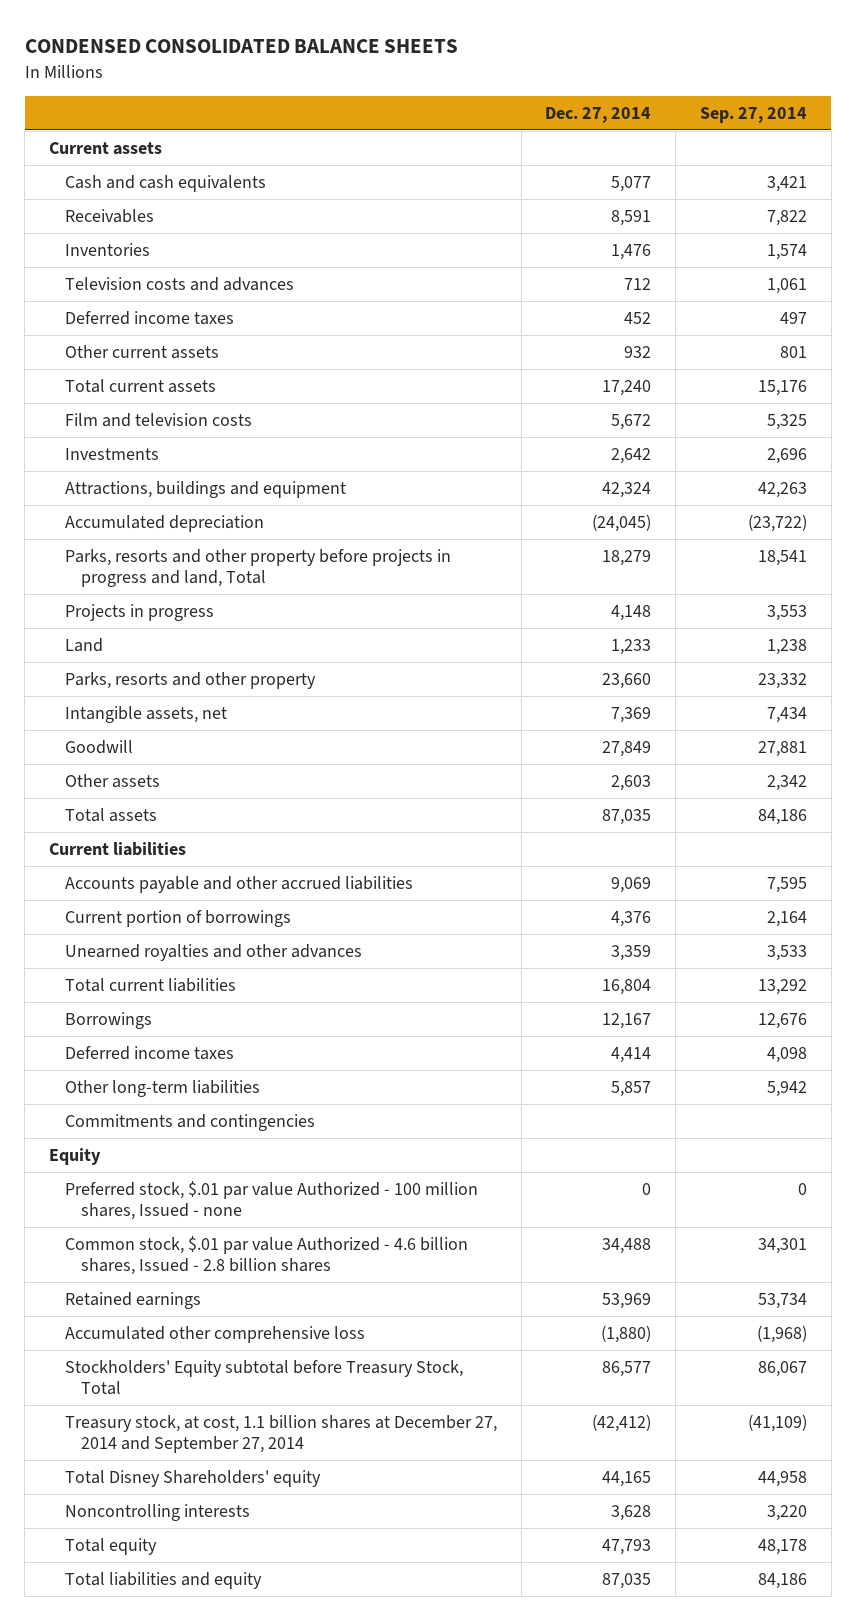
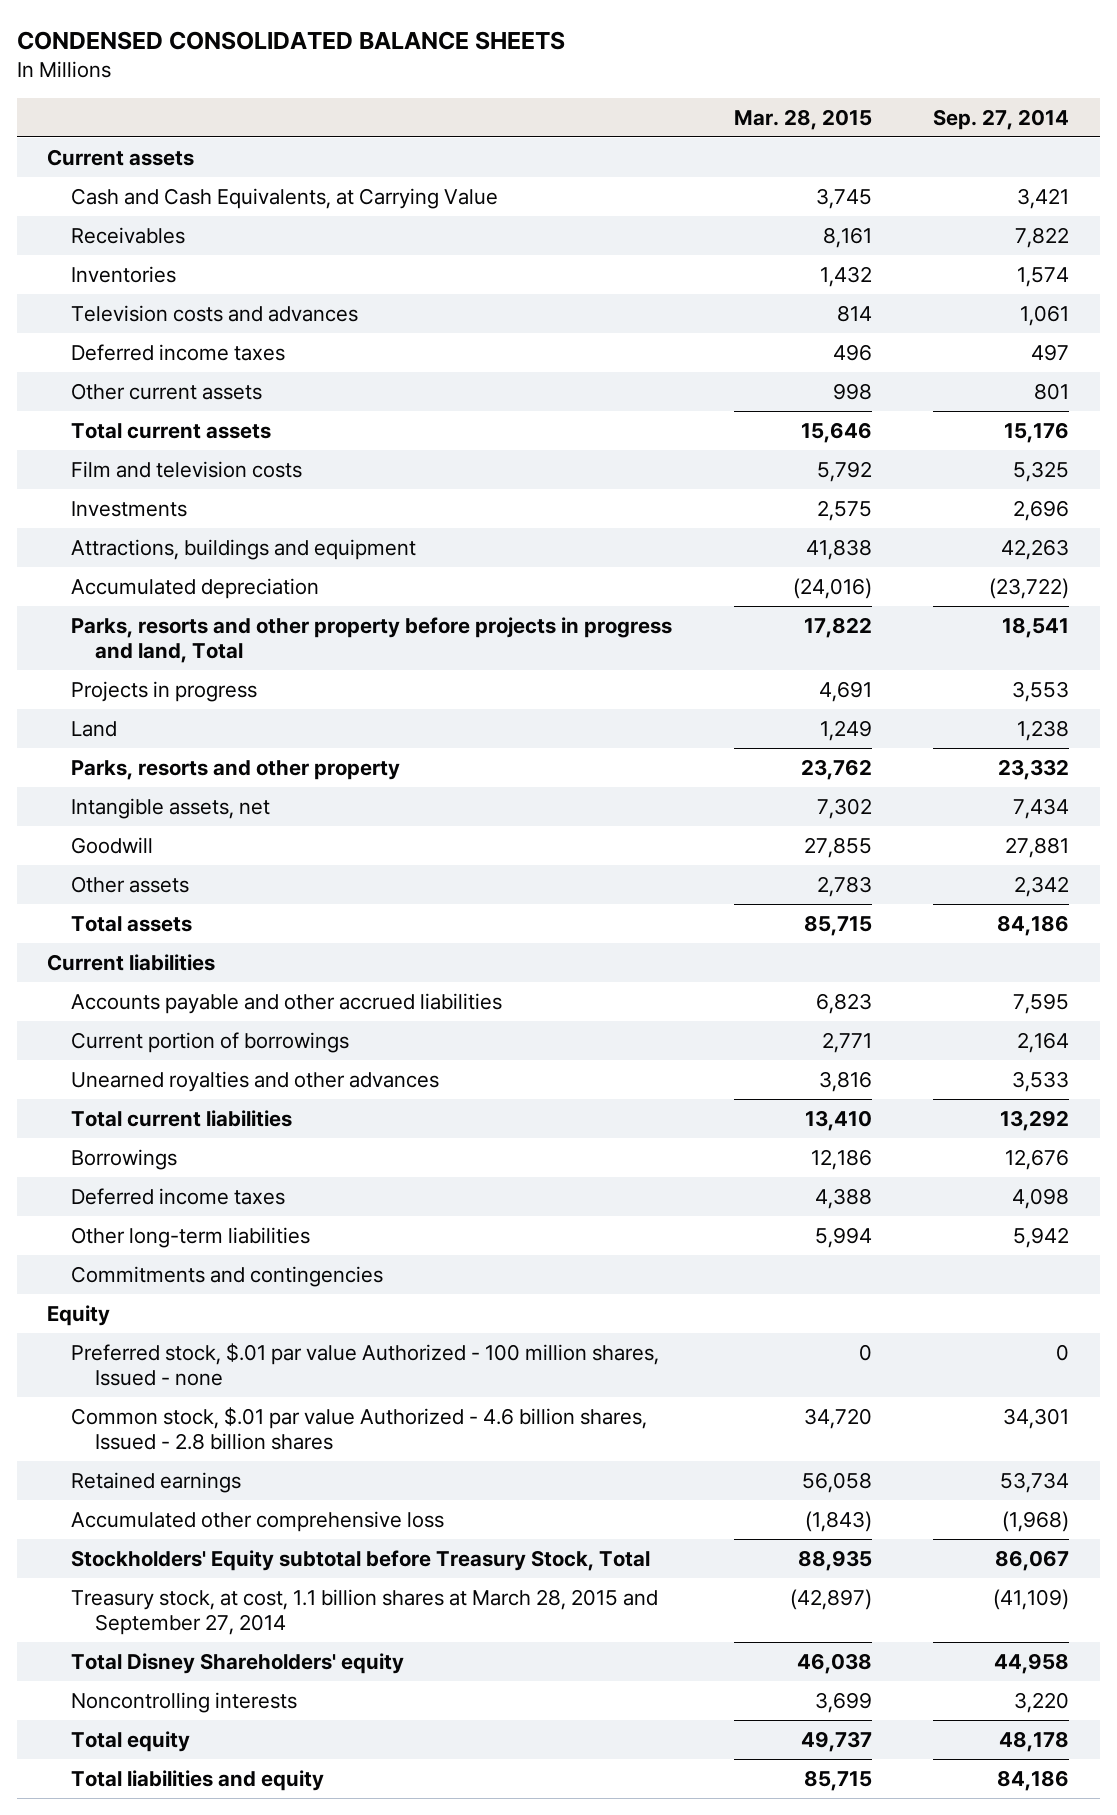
- | Dec. 27, 2014 | Sep. 27, 2014
+ | Mar. 28, 2015 | Sep. 27, 2014
- Cash and cash equivalents | 5,077 | 3,421
+ Cash and Cash Equivalents, at Carrying Value | 3,745 | 3,421
- Treasury stock, at cost, 1.1 billion shares at December 27, 2014 and September 27, 2014 | (42,412) | (41,109)
+ Treasury stock, at cost, 1.1 billion shares at March 28, 2015 and September 27, 2014 | (42,897) | (41,109)

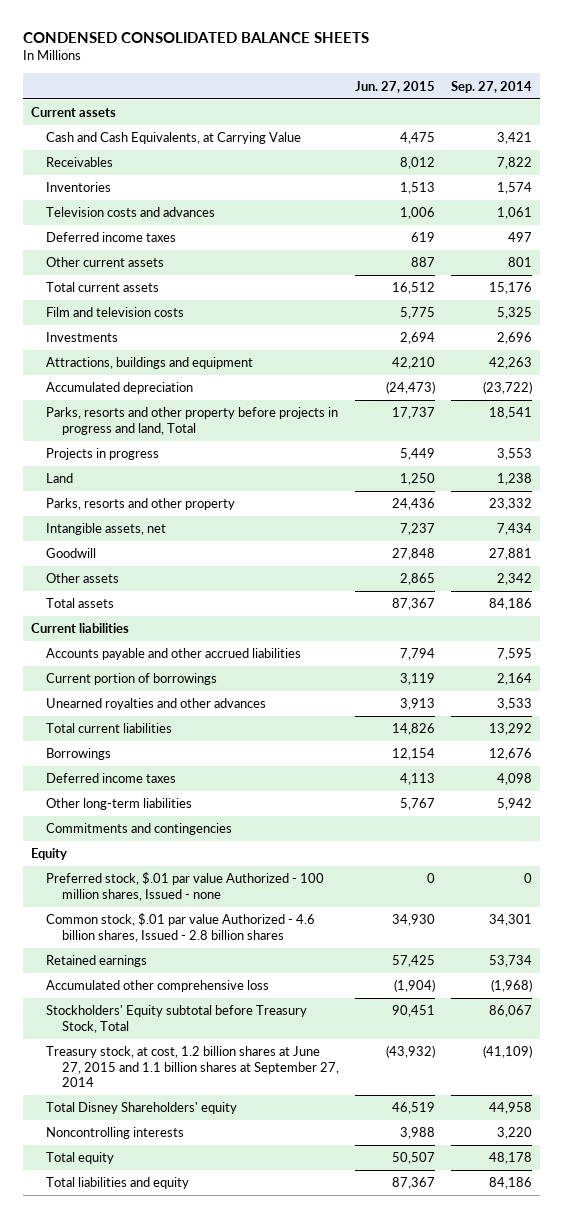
- | Mar. 28, 2015 | Sep. 27, 2014
+ | Jun. 27, 2015 | Sep. 27, 2014
- Treasury stock, at cost, 1.1 billion shares at March 28, 2015 and September 27, 2014 | (42,897) | (41,109)
+ Treasury stock, at cost, 1.2 billion shares at June 27, 2015 and 1.1 billion shares at September 27, 2014 | (43,932) | (41,109)

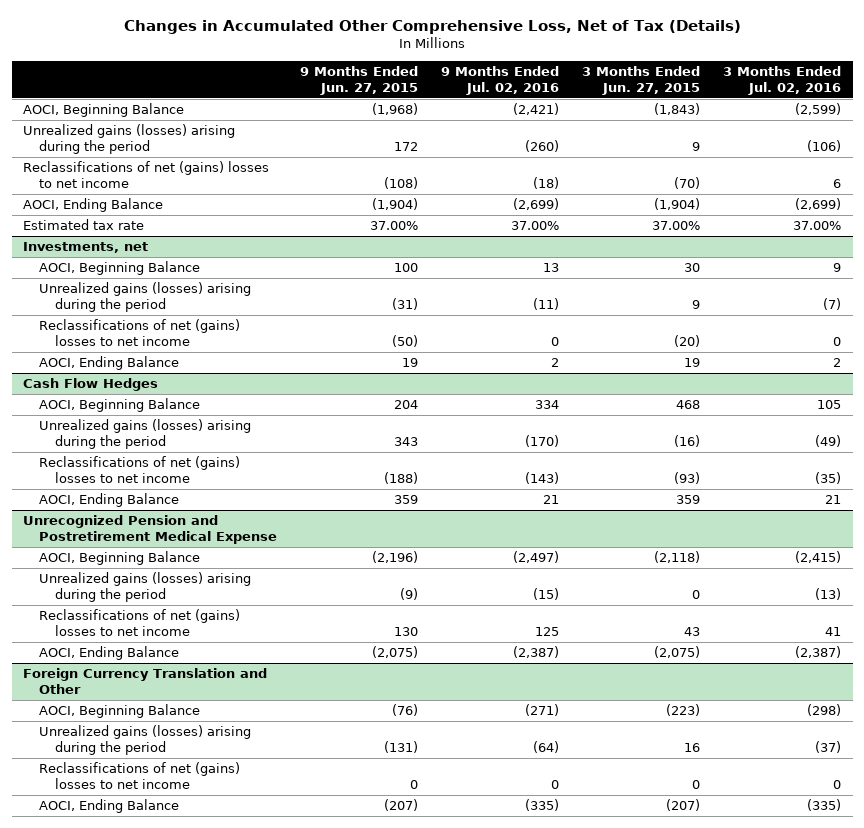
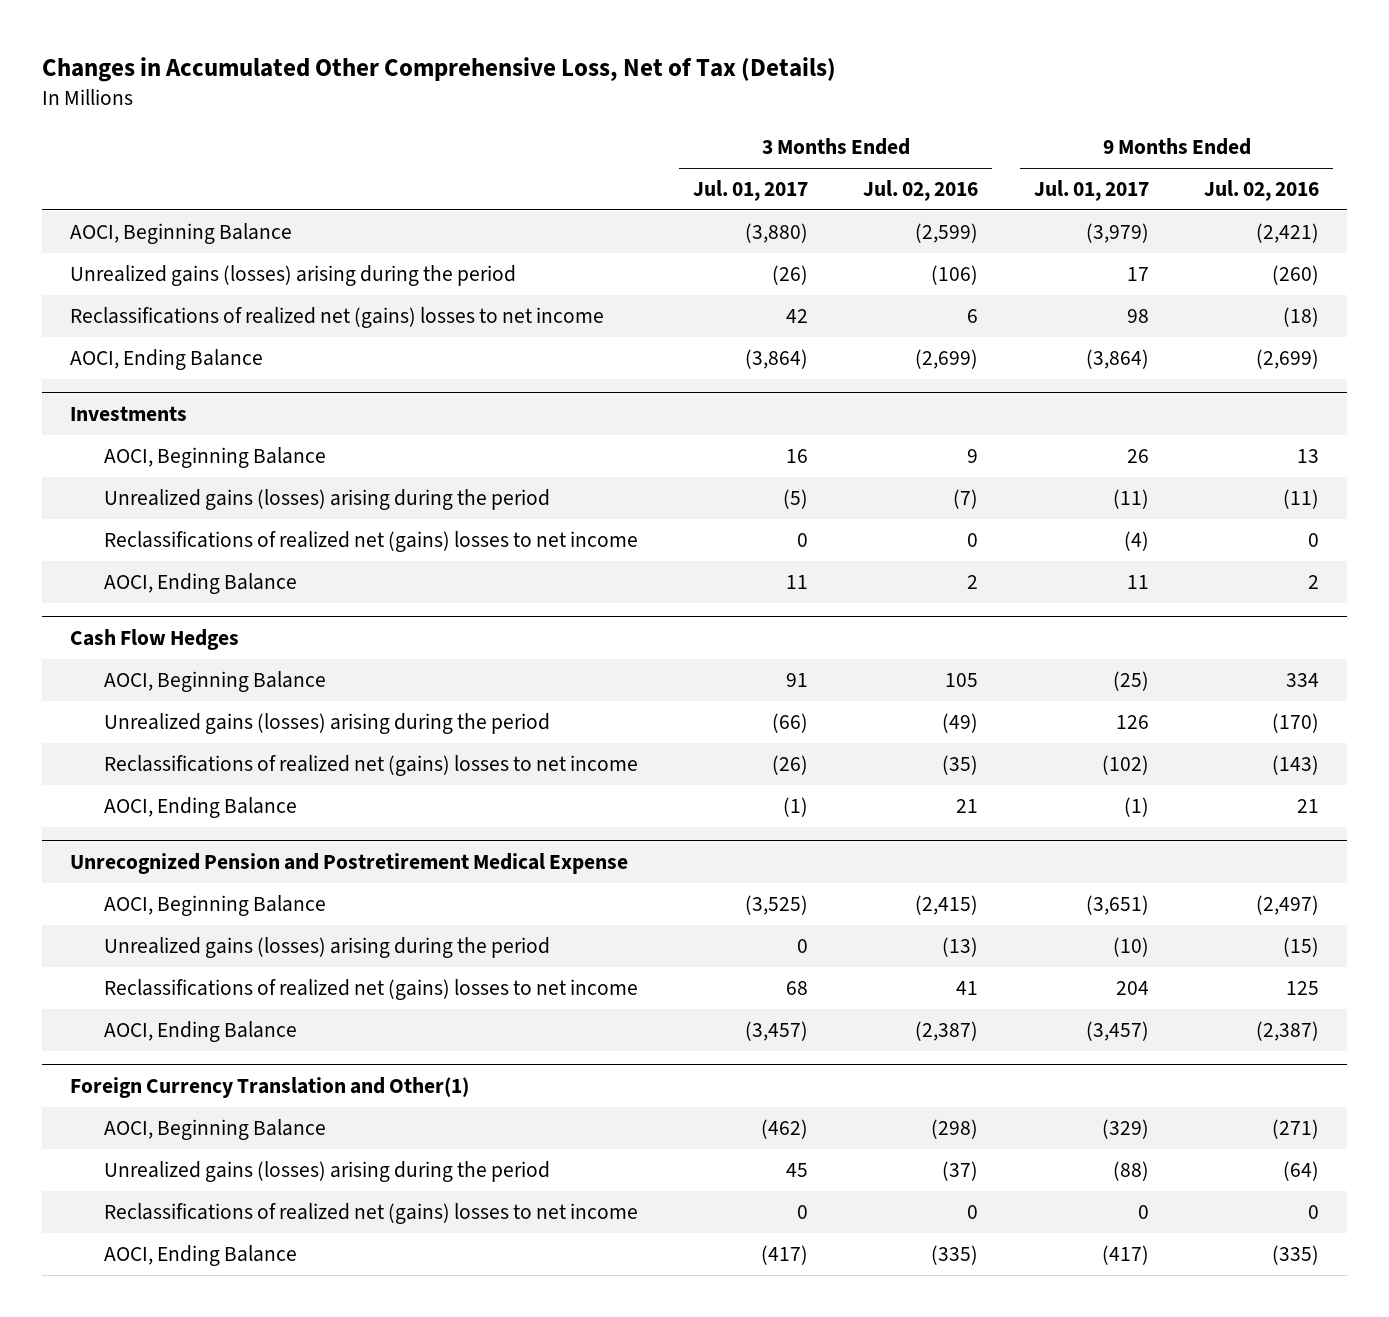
- | 9 Months Ended Jun. 27, 2015 | 9 Months Ended Jul. 02, 2016 | 3 Months Ended Jun. 27, 2015 | 3 Months Ended Jul. 02, 2016
+ | 3 Months Ended Jul. 01, 2017 | 3 Months Ended Jul. 02, 2016 | 9 Months Ended Jul. 01, 2017 | 9 Months Ended Jul. 02, 2016
- Reclassifications of net (gains) losses to net income | (108) | (18) | (70) | 6
+ Reclassifications of realized net (gains) losses to net income | 42 | 6 | 98 | (18)
- Estimated tax rate | 37.00% | 37.00% | 37.00% | 37.00%
- Investments, net
+ Investments
- Reclassifications of net (gains) losses to net income | (50) | 0 | (20) | 0
+ Reclassifications of realized net (gains) losses to net income | 0 | 0 | (4) | 0
@ Cash Flow Hedges
- Reclassifications of net (gains) losses to net income | (188) | (143) | (93) | (35)
+ Reclassifications of realized net (gains) losses to net income | (26) | (35) | (102) | (143)
@ Unrecognized Pension and Postretirement Medical Expense
- Reclassifications of net (gains) losses to net income | 130 | 125 | 43 | 41
+ Reclassifications of realized net (gains) losses to net income | 68 | 41 | 204 | 125
- Foreign Currency Translation and Other
+ Foreign Currency Translation and Other(1)
- Reclassifications of net (gains) losses to net income | 0 | 0 | 0 | 0
+ Reclassifications of realized net (gains) losses to net income | 0 | 0 | 0 | 0

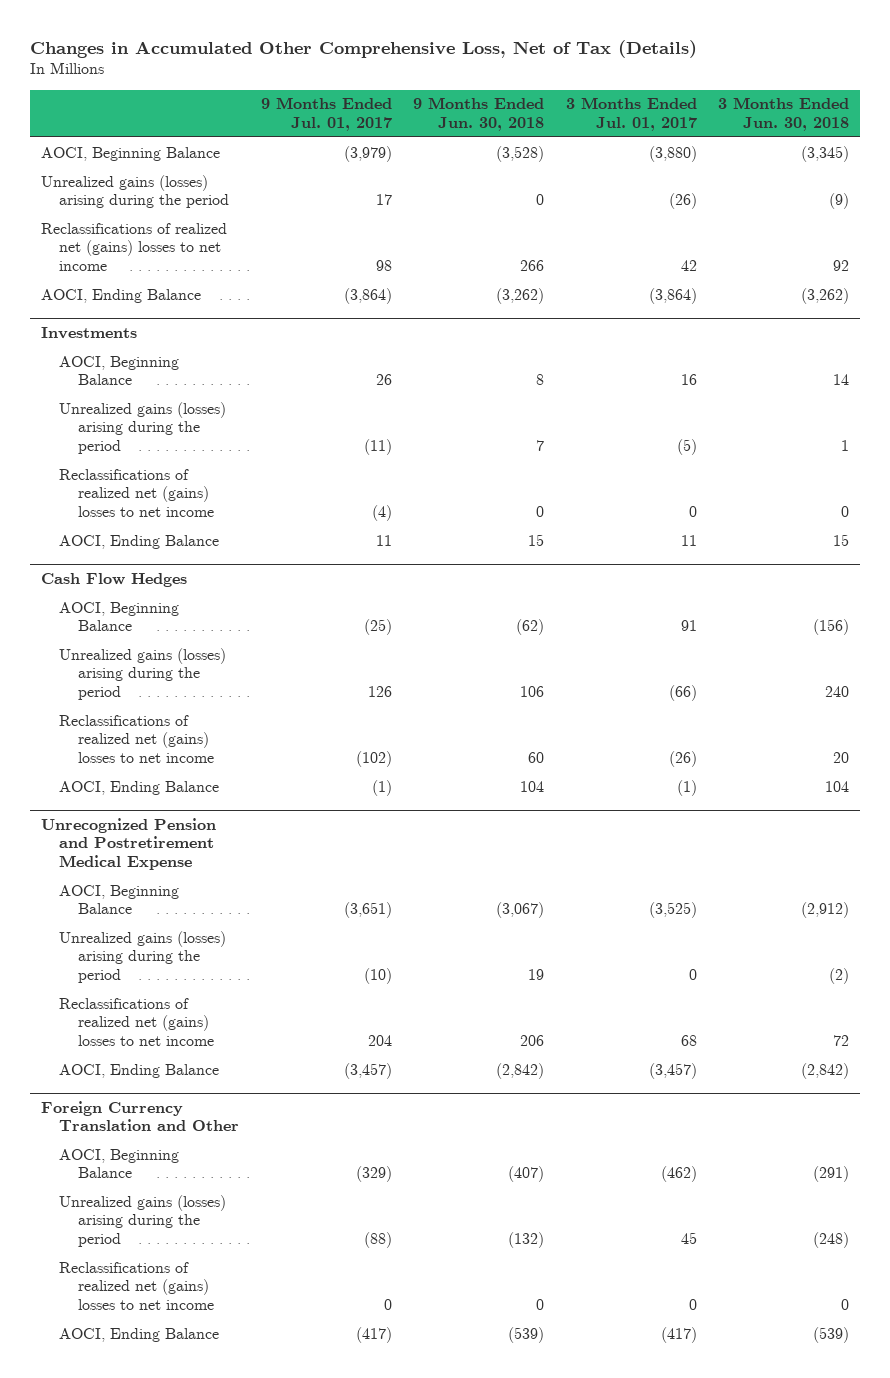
- | 3 Months Ended Jul. 01, 2017 | 3 Months Ended Jul. 02, 2016 | 9 Months Ended Jul. 01, 2017 | 9 Months Ended Jul. 02, 2016
+ | 9 Months Ended Jul. 01, 2017 | 9 Months Ended Jun. 30, 2018 | 3 Months Ended Jul. 01, 2017 | 3 Months Ended Jun. 30, 2018
- Foreign Currency Translation and Other(1)
+ Foreign Currency Translation and Other

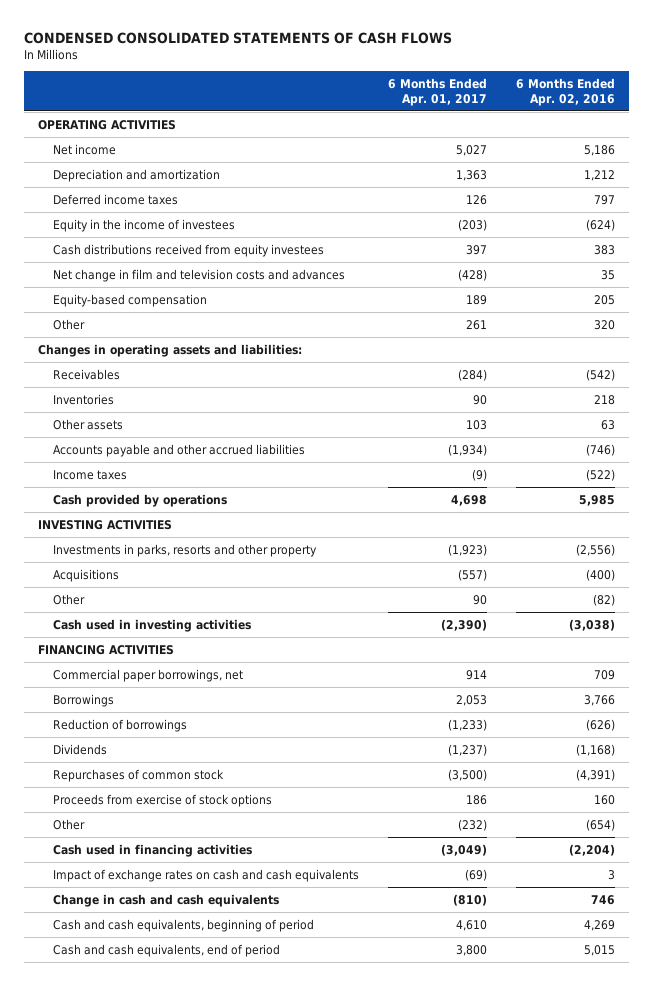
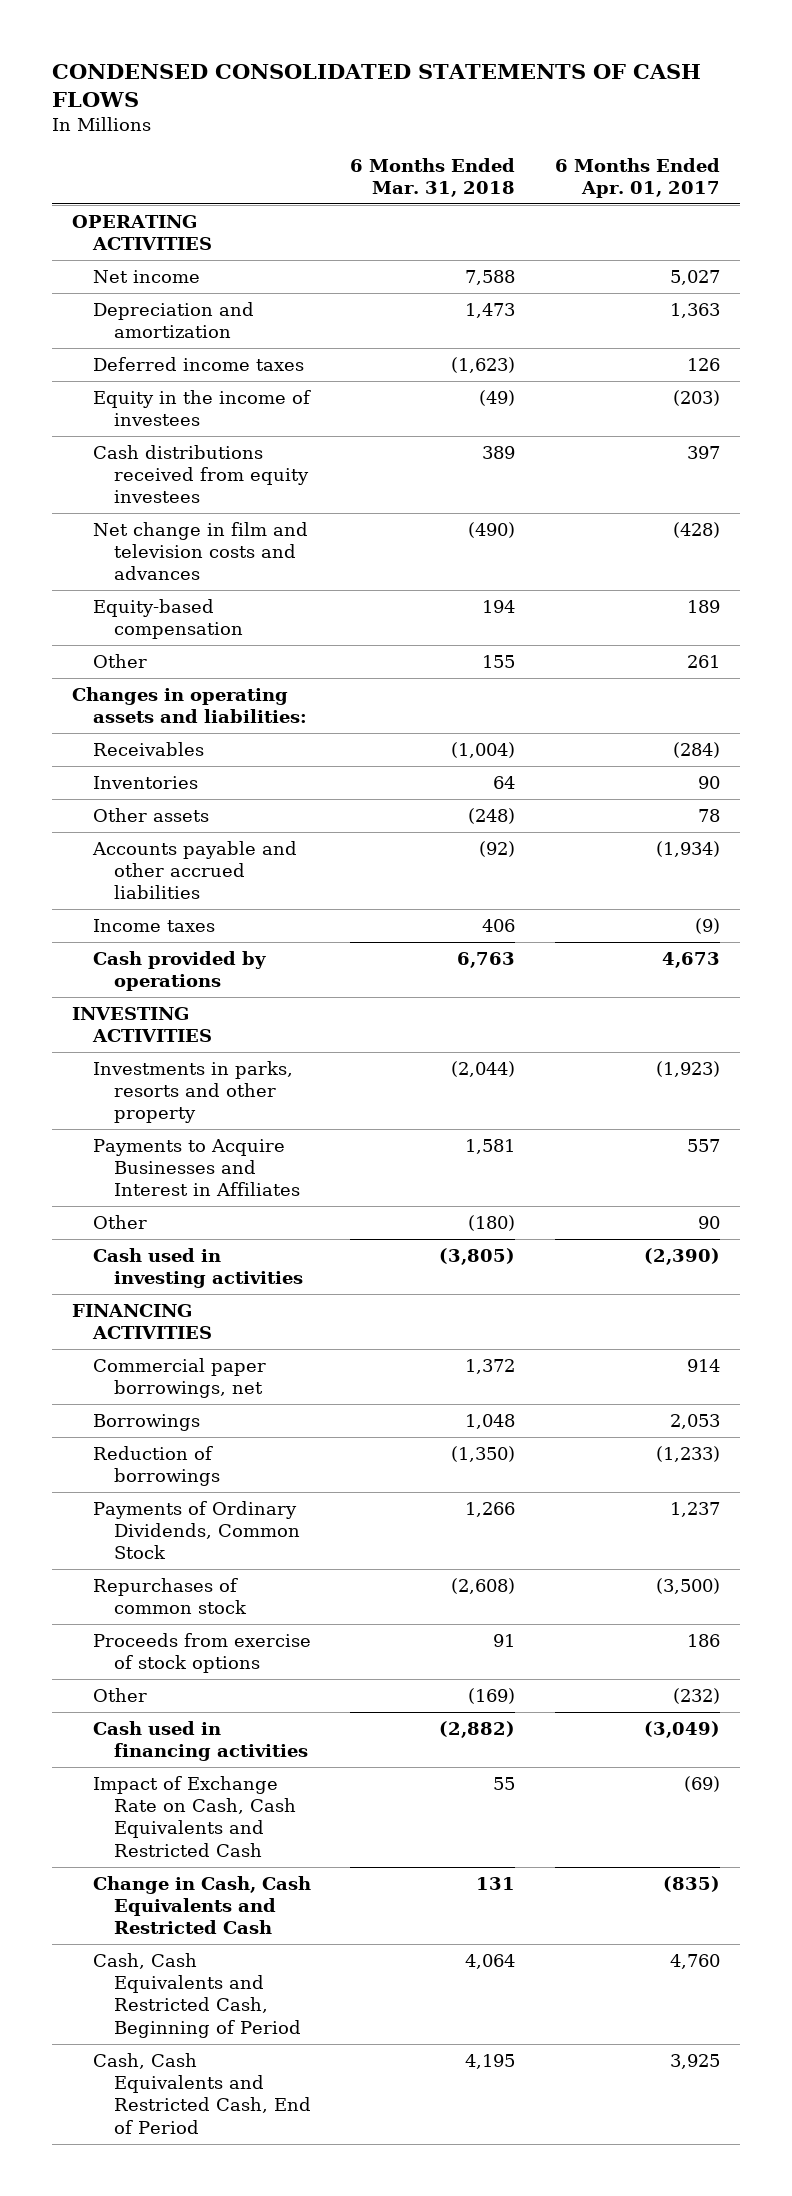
- | 6 Months Ended Apr. 01, 2017 | 6 Months Ended Apr. 02, 2016
+ | 6 Months Ended Mar. 31, 2018 | 6 Months Ended Apr. 01, 2017
- Other assets | 103 | 63
+ Other assets | (248) | 78
- Cash provided by operations | 4,698 | 5,985
+ Cash provided by operations | 6,763 | 4,673
- Acquisitions | (557) | (400)
+ Payments to Acquire Businesses and Interest in Affiliates | 1,581 | 557
- Dividends | (1,237) | (1,168)
+ Payments of Ordinary Dividends, Common Stock | 1,266 | 1,237
- Impact of exchange rates on cash and cash equivalents | (69) | 3
- Change in cash and cash equivalents | (810) | 746
- Cash and cash equivalents, beginning of period | 4,610 | 4,269
- Cash and cash equivalents, end of period | 3,800 | 5,015
+ Impact of Exchange Rate on Cash, Cash Equivalents and Restricted Cash | 55 | (69)
+ Change in Cash, Cash Equivalents and Restricted Cash | 131 | (835)
+ Cash, Cash Equivalents and Restricted Cash, Beginning of Period | 4,064 | 4,760
+ Cash, Cash Equivalents and Restricted Cash, End of Period | 4,195 | 3,925

